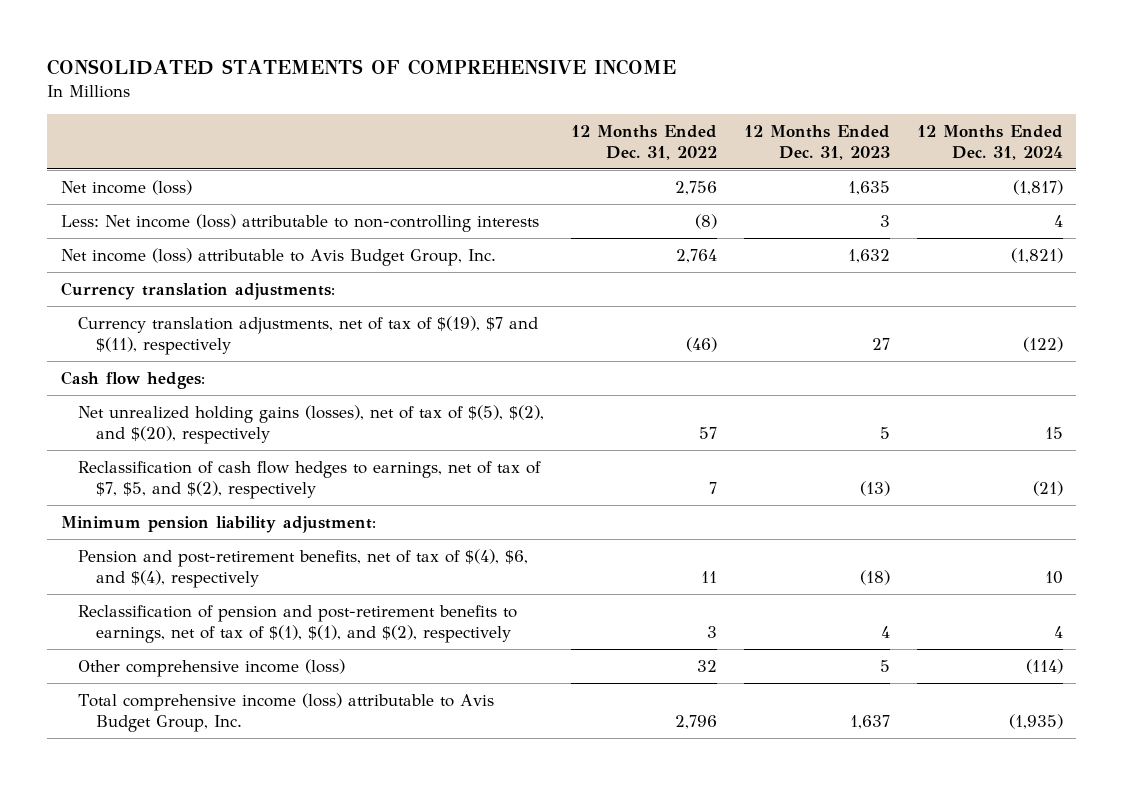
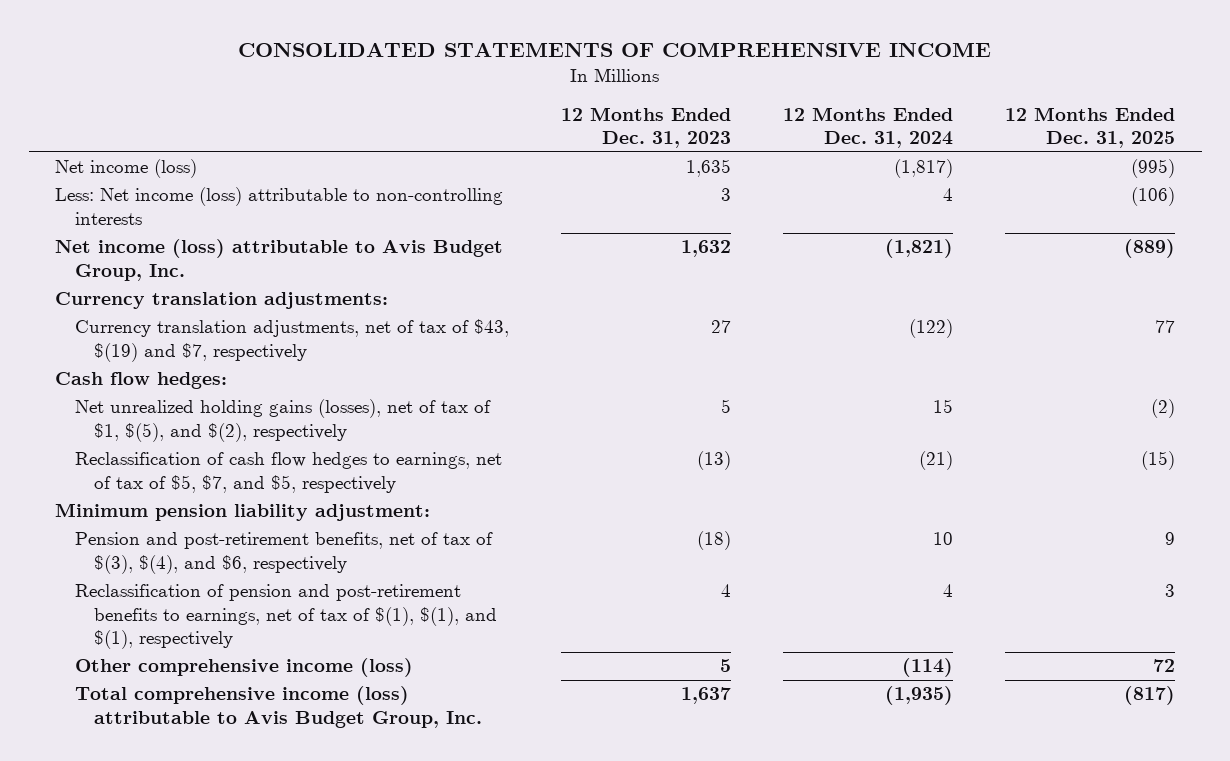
- | 12 Months Ended Dec. 31, 2022 | 12 Months Ended Dec. 31, 2023 | 12 Months Ended Dec. 31, 2024
+ | 12 Months Ended Dec. 31, 2023 | 12 Months Ended Dec. 31, 2024 | 12 Months Ended Dec. 31, 2025
- Currency translation adjustments, net of tax of $(19), $7 and $(11), respectively | (46) | 27 | (122)
+ Currency translation adjustments, net of tax of $43, $(19) and $7, respectively | 27 | (122) | 77
- Net unrealized holding gains (losses), net of tax of $(5), $(2), and $(20), respectively | 57 | 5 | 15
- Reclassification of cash flow hedges to earnings, net of tax of $7, $5, and $(2), respectively | 7 | (13) | (21)
+ Net unrealized holding gains (losses), net of tax of $1, $(5), and $(2), respectively | 5 | 15 | (2)
+ Reclassification of cash flow hedges to earnings, net of tax of $5, $7, and $5, respectively | (13) | (21) | (15)
- Pension and post-retirement benefits, net of tax of $(4), $6, and $(4), respectively | 11 | (18) | 10
- Reclassification of pension and post-retirement benefits to earnings, net of tax of $(1), $(1), and $(2), respectively | 3 | 4 | 4
+ Pension and post-retirement benefits, net of tax of $(3), $(4), and $6, respectively | (18) | 10 | 9
+ Reclassification of pension and post-retirement benefits to earnings, net of tax of $(1), $(1), and $(1), respectively | 4 | 4 | 3

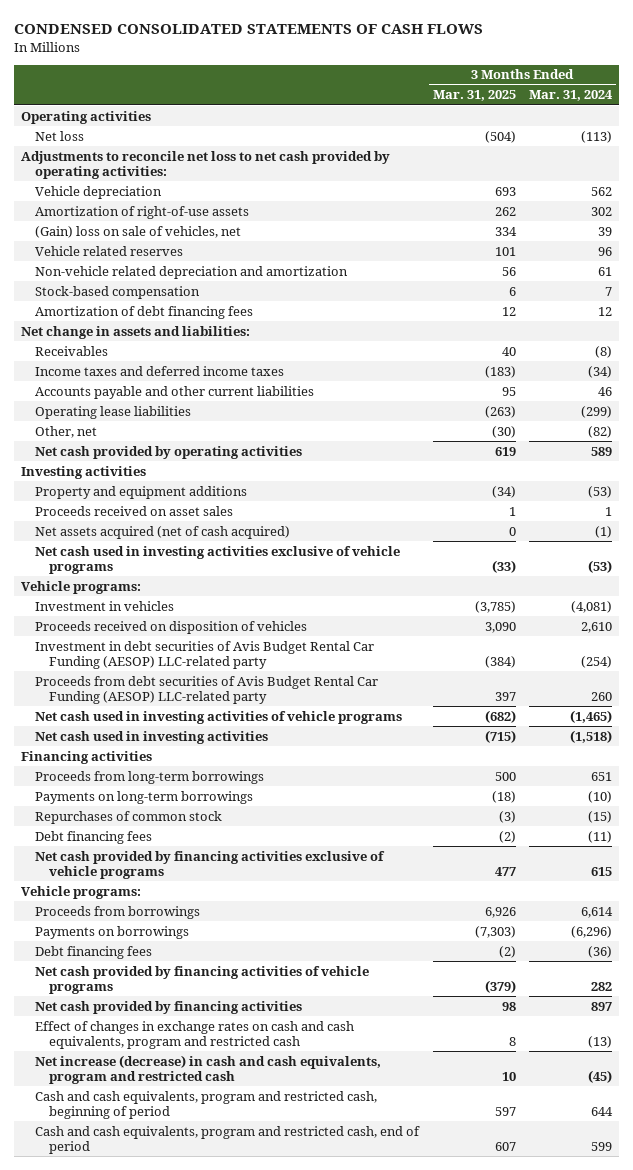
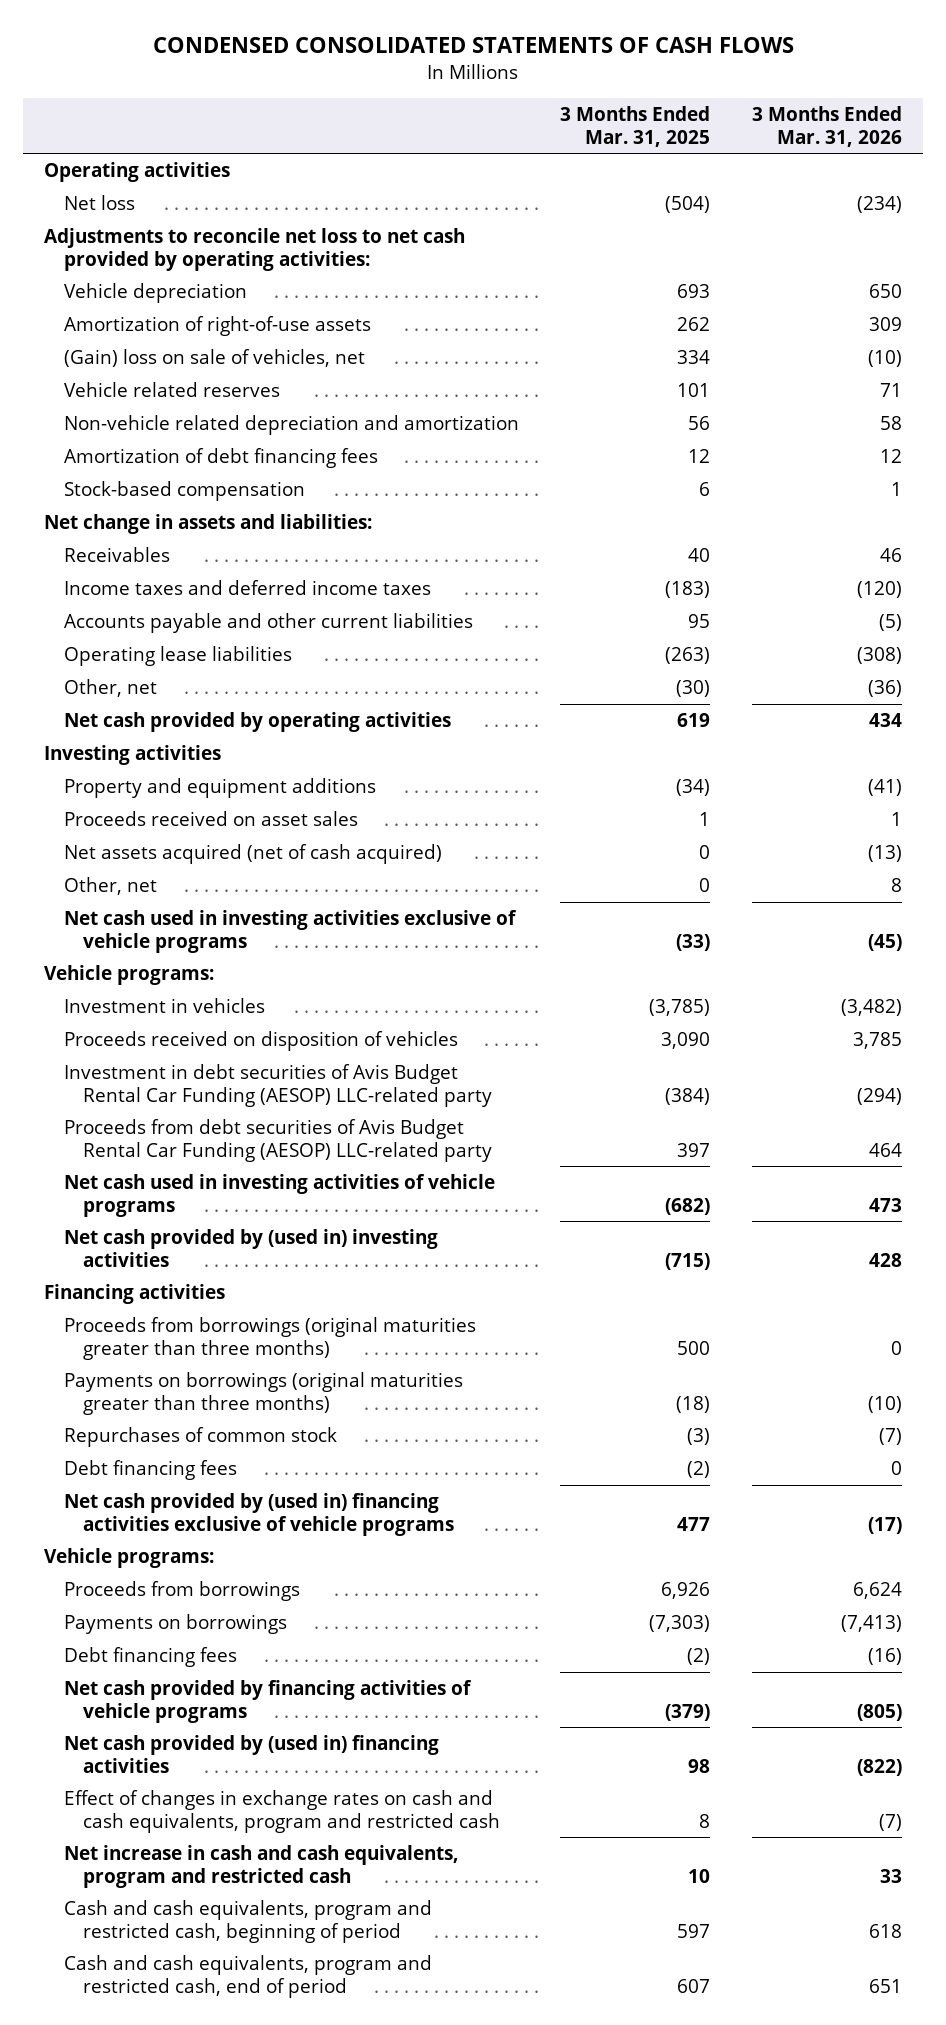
- | 3 Months Ended Mar. 31, 2025 | 3 Months Ended Mar. 31, 2024
+ | 3 Months Ended Mar. 31, 2025 | 3 Months Ended Mar. 31, 2026
moved down: Stock-based compensation | 6 | 1
+ Other, net | 0 | 8
- Net cash used in investing activities | (715) | (1,518)
+ Net cash provided by (used in) investing activities | (715) | 428
- Proceeds from long-term borrowings | 500 | 651
- Payments on long-term borrowings | (18) | (10)
+ Proceeds from borrowings (original maturities greater than three months) | 500 | 0
+ Payments on borrowings (original maturities greater than three months) | (18) | (10)
- Net cash provided by financing activities exclusive of vehicle programs | 477 | 615
+ Net cash provided by (used in) financing activities exclusive of vehicle programs | 477 | (17)
- Net cash provided by financing activities | 98 | 897
+ Net cash provided by (used in) financing activities | 98 | (822)
- Net increase (decrease) in cash and cash equivalents, program and restricted cash | 10 | (45)
+ Net increase in cash and cash equivalents, program and restricted cash | 10 | 33

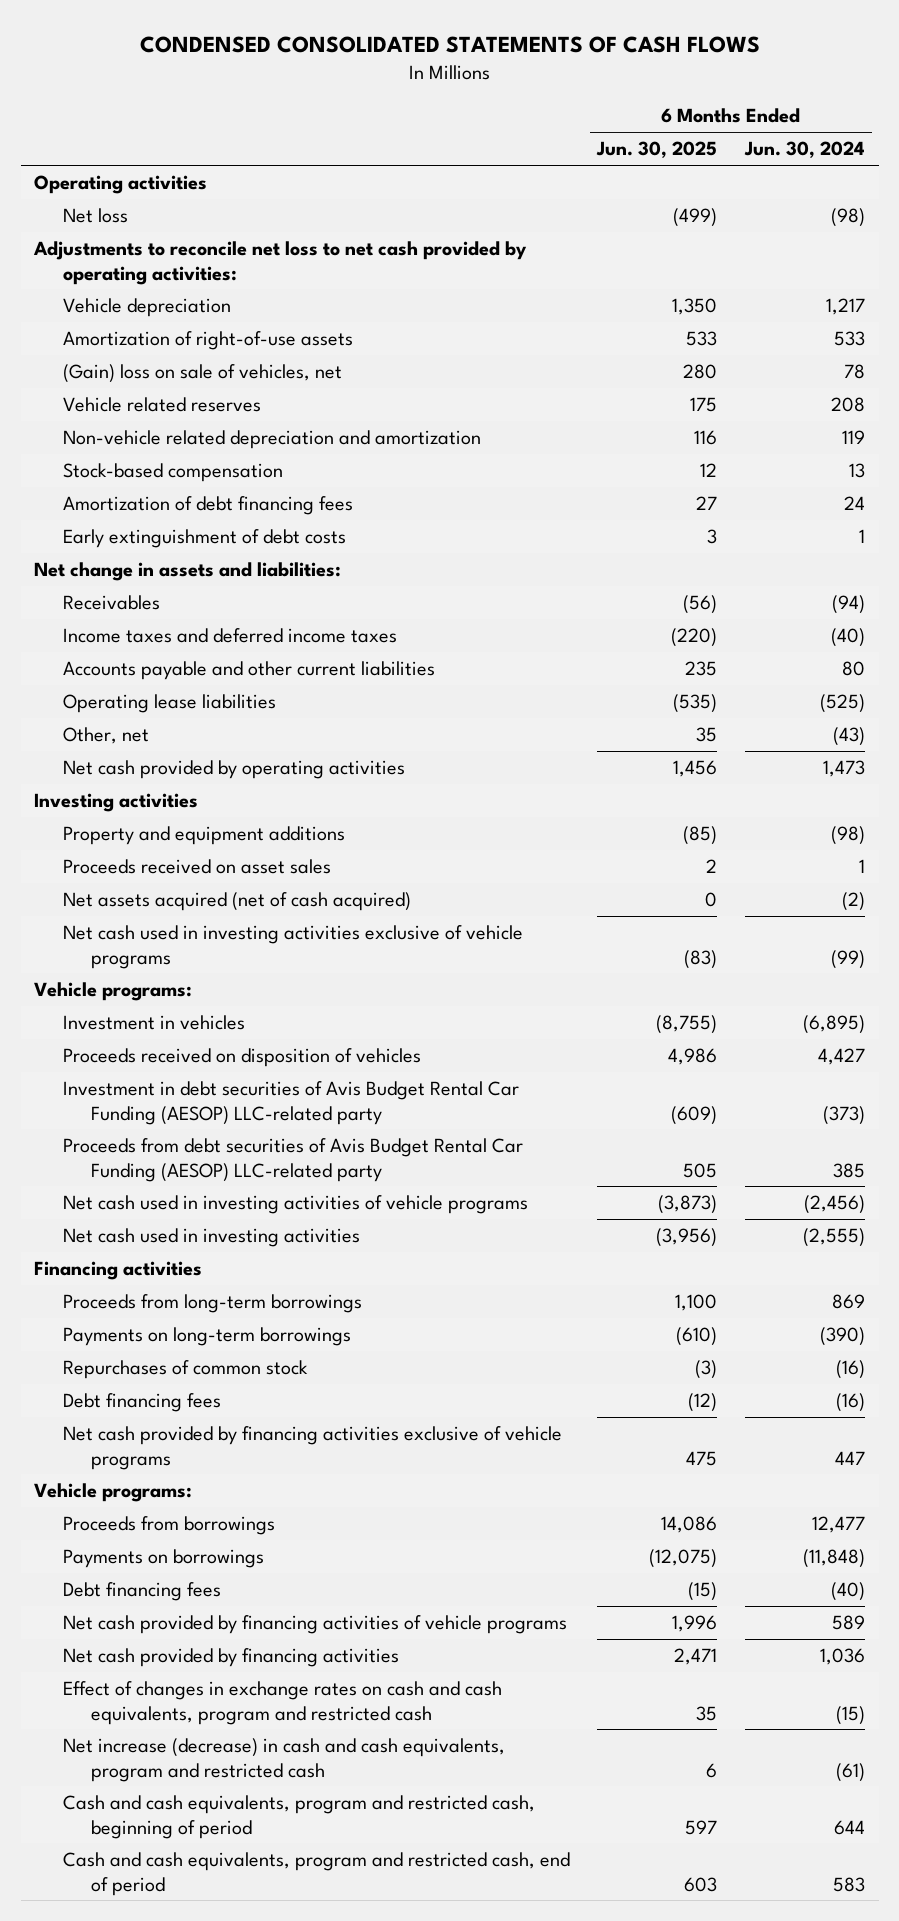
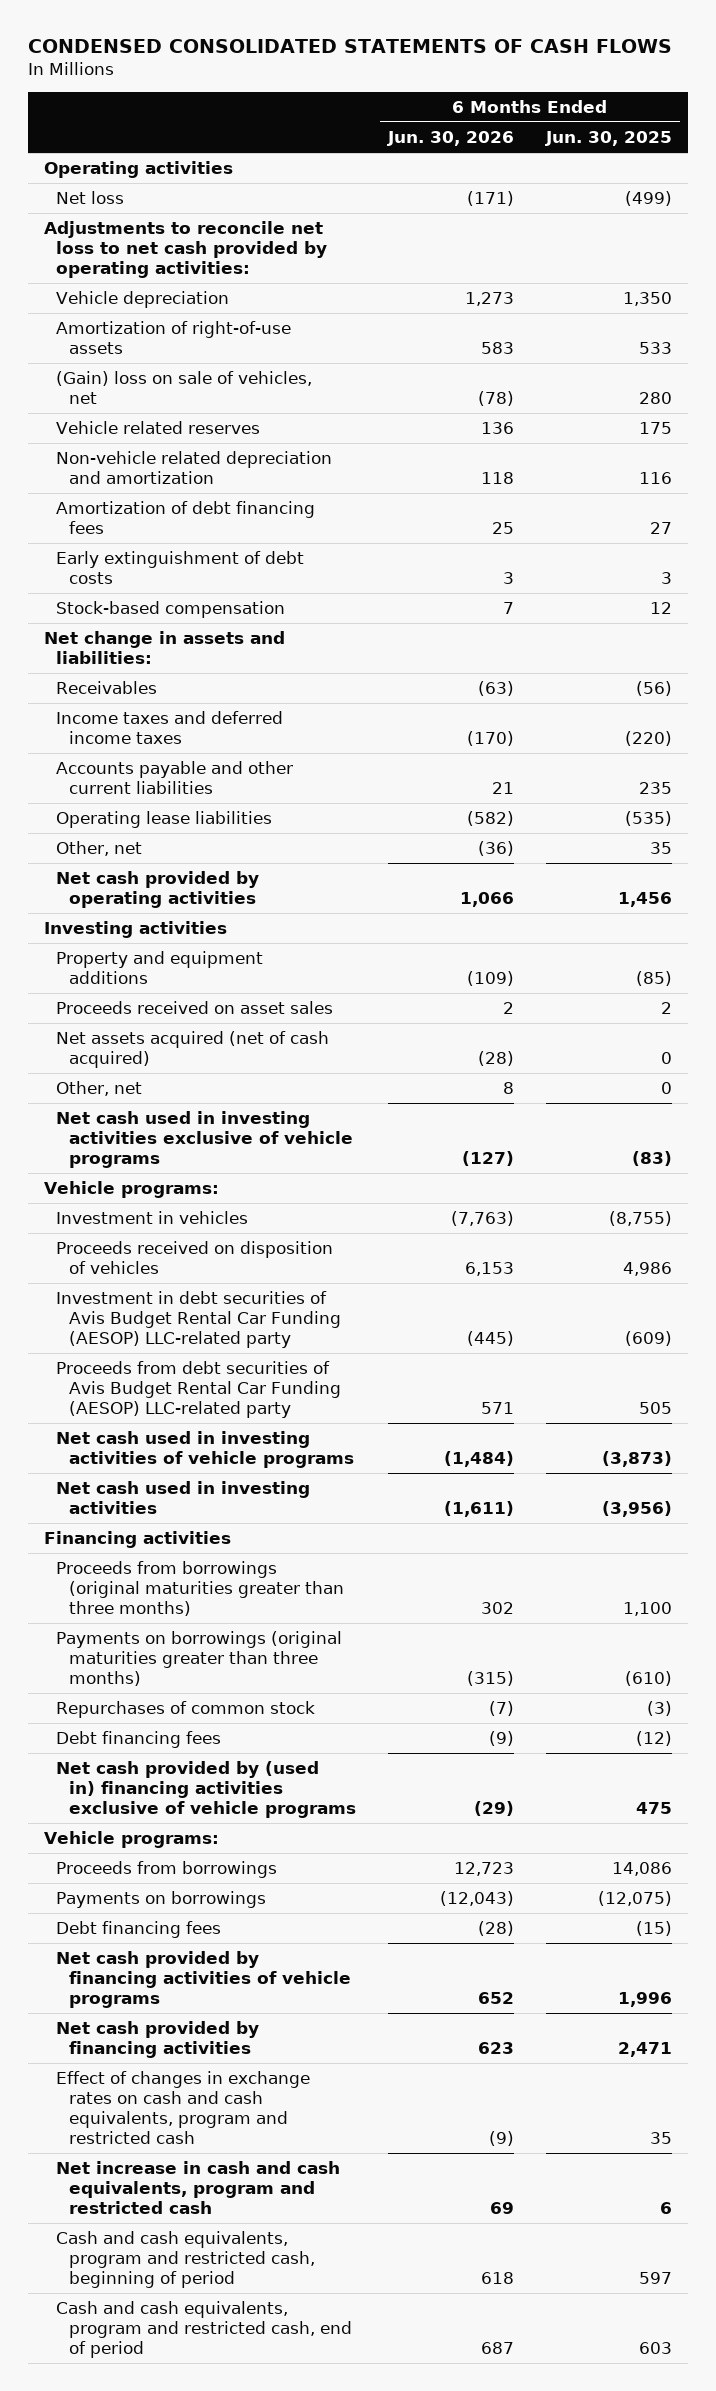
- | 6 Months Ended Jun. 30, 2025 | 6 Months Ended Jun. 30, 2024
+ | 6 Months Ended Jun. 30, 2026 | 6 Months Ended Jun. 30, 2025
moved down: Stock-based compensation | 7 | 12
+ Other, net | 8 | 0
- Proceeds from long-term borrowings | 1,100 | 869
- Payments on long-term borrowings | (610) | (390)
+ Proceeds from borrowings (original maturities greater than three months) | 302 | 1,100
+ Payments on borrowings (original maturities greater than three months) | (315) | (610)
- Net cash provided by financing activities exclusive of vehicle programs | 475 | 447
+ Net cash provided by (used in) financing activities exclusive of vehicle programs | (29) | 475
- Net increase (decrease) in cash and cash equivalents, program and restricted cash | 6 | (61)
+ Net increase in cash and cash equivalents, program and restricted cash | 69 | 6

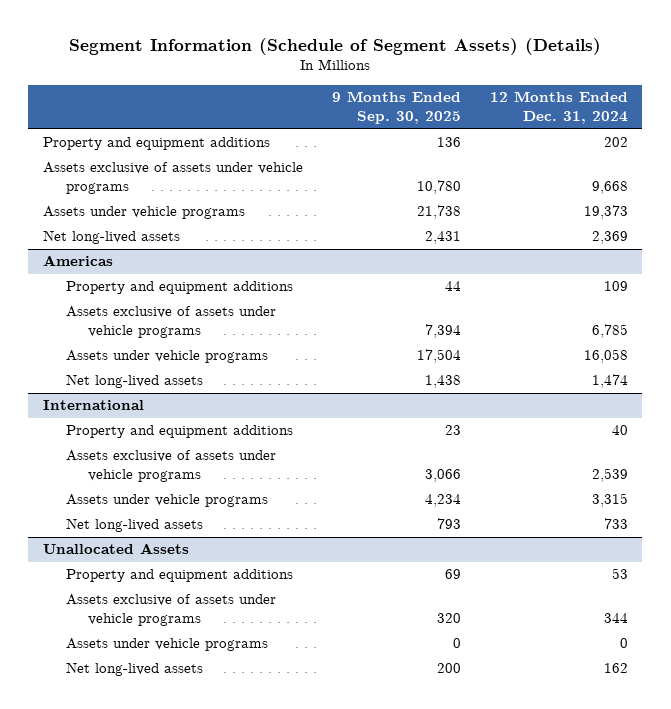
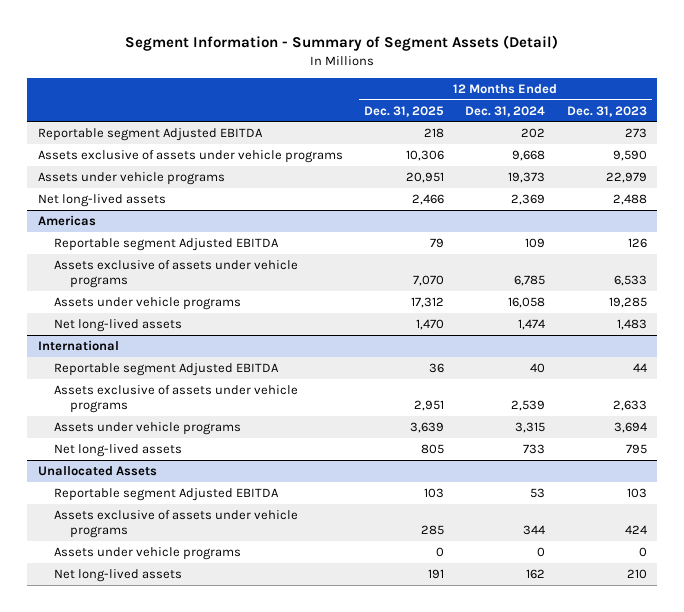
- Segment Information (Schedule of Segment Assets) (Details)
+ Segment Information - Summary of Segment Assets (Detail)
- | 9 Months Ended Sep. 30, 2025 | 12 Months Ended Dec. 31, 2024
+ | 12 Months Ended Dec. 31, 2025 | 12 Months Ended Dec. 31, 2024 | 12 Months Ended Dec. 31, 2023
- Property and equipment additions | 136 | 202
+ Reportable segment Adjusted EBITDA | 218 | 202 | 273
@ Americas
- Property and equipment additions | 44 | 109
+ Reportable segment Adjusted EBITDA | 79 | 109 | 126
@ International
- Property and equipment additions | 23 | 40
+ Reportable segment Adjusted EBITDA | 36 | 40 | 44
@ Unallocated Assets
- Property and equipment additions | 69 | 53
+ Reportable segment Adjusted EBITDA | 103 | 53 | 103

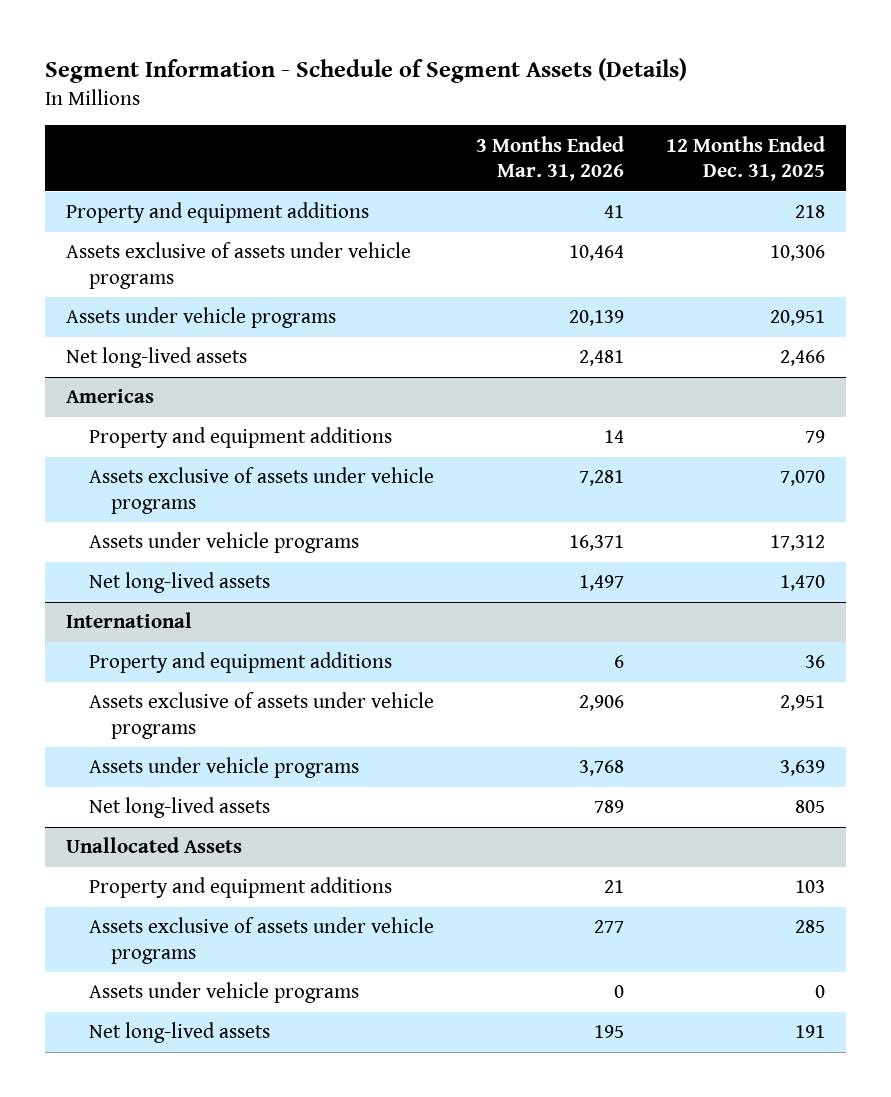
- Segment Information - Summary of Segment Assets (Detail)
+ Segment Information - Schedule of Segment Assets (Details)
- | 12 Months Ended Dec. 31, 2025 | 12 Months Ended Dec. 31, 2024 | 12 Months Ended Dec. 31, 2023
+ | 3 Months Ended Mar. 31, 2026 | 12 Months Ended Dec. 31, 2025
- Reportable segment Adjusted EBITDA | 218 | 202 | 273
+ Property and equipment additions | 41 | 218
@ Americas
- Reportable segment Adjusted EBITDA | 79 | 109 | 126
+ Property and equipment additions | 14 | 79
@ International
- Reportable segment Adjusted EBITDA | 36 | 40 | 44
+ Property and equipment additions | 6 | 36
@ Unallocated Assets
- Reportable segment Adjusted EBITDA | 103 | 53 | 103
+ Property and equipment additions | 21 | 103

